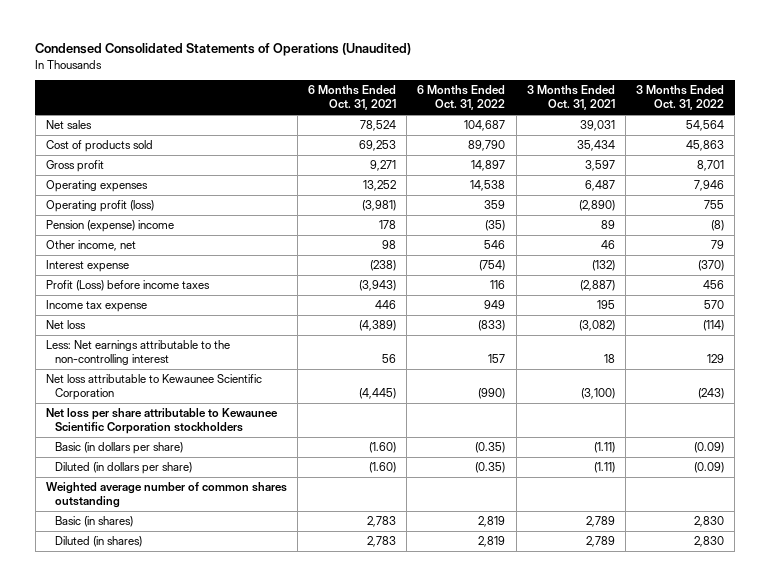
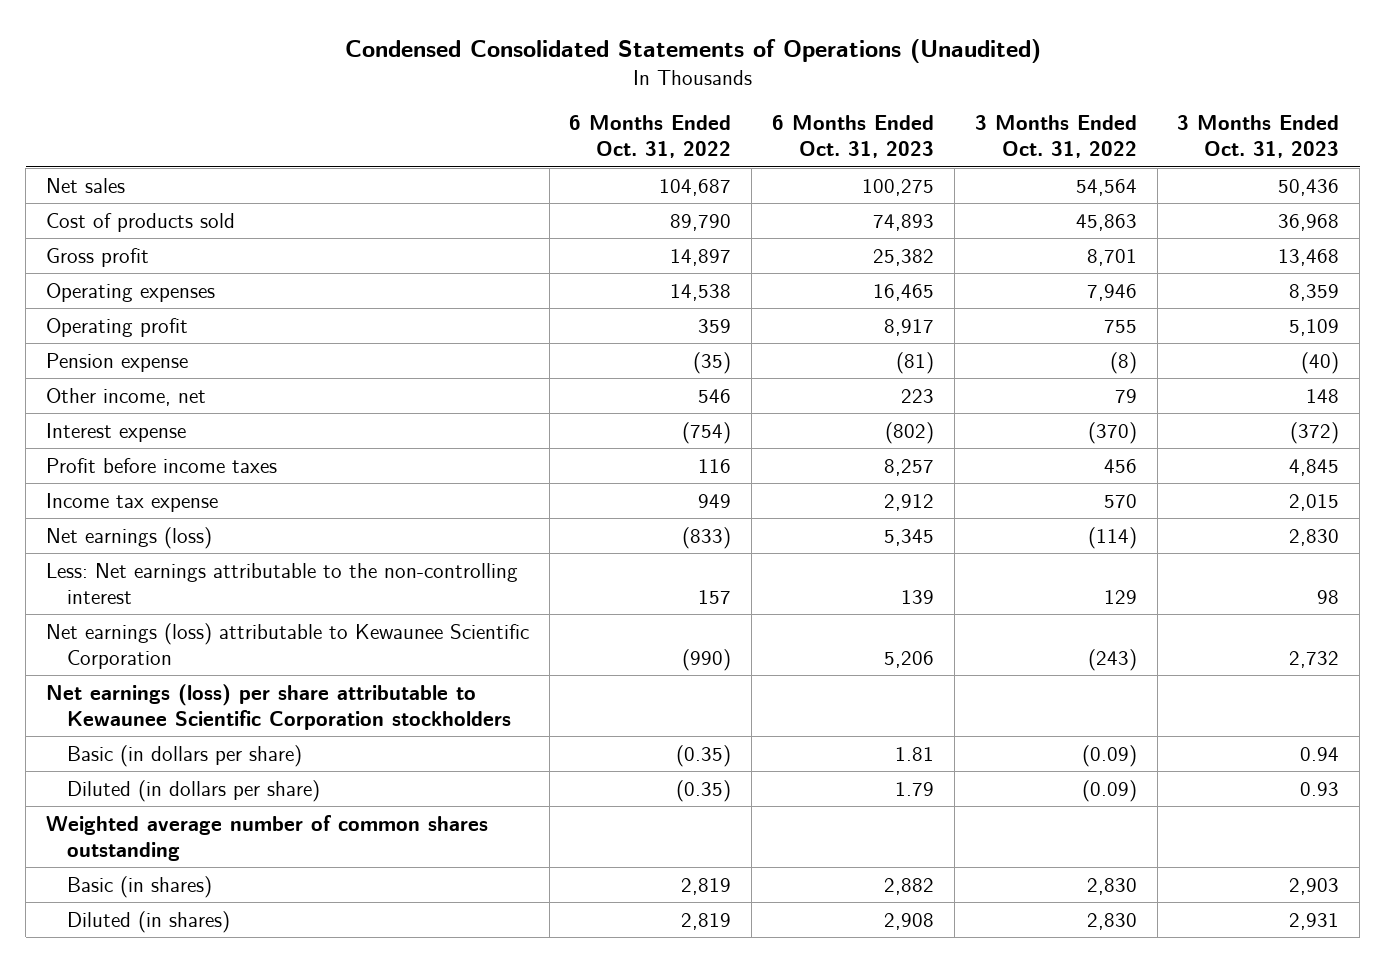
- | 6 Months Ended Oct. 31, 2021 | 6 Months Ended Oct. 31, 2022 | 3 Months Ended Oct. 31, 2021 | 3 Months Ended Oct. 31, 2022
+ | 6 Months Ended Oct. 31, 2022 | 6 Months Ended Oct. 31, 2023 | 3 Months Ended Oct. 31, 2022 | 3 Months Ended Oct. 31, 2023
- Operating profit (loss) | (3,981) | 359 | (2,890) | 755
- Pension (expense) income | 178 | (35) | 89 | (8)
+ Operating profit | 359 | 8,917 | 755 | 5,109
+ Pension expense | (35) | (81) | (8) | (40)
- Profit (Loss) before income taxes | (3,943) | 116 | (2,887) | 456
+ Profit before income taxes | 116 | 8,257 | 456 | 4,845
- Net loss | (4,389) | (833) | (3,082) | (114)
+ Net earnings (loss) | (833) | 5,345 | (114) | 2,830
- Net loss attributable to Kewaunee Scientific Corporation | (4,445) | (990) | (3,100) | (243)
- Net loss per share attributable to Kewaunee Scientific Corporation stockholders
+ Net earnings (loss) attributable to Kewaunee Scientific Corporation | (990) | 5,206 | (243) | 2,732
+ Net earnings (loss) per share attributable to Kewaunee Scientific Corporation stockholders

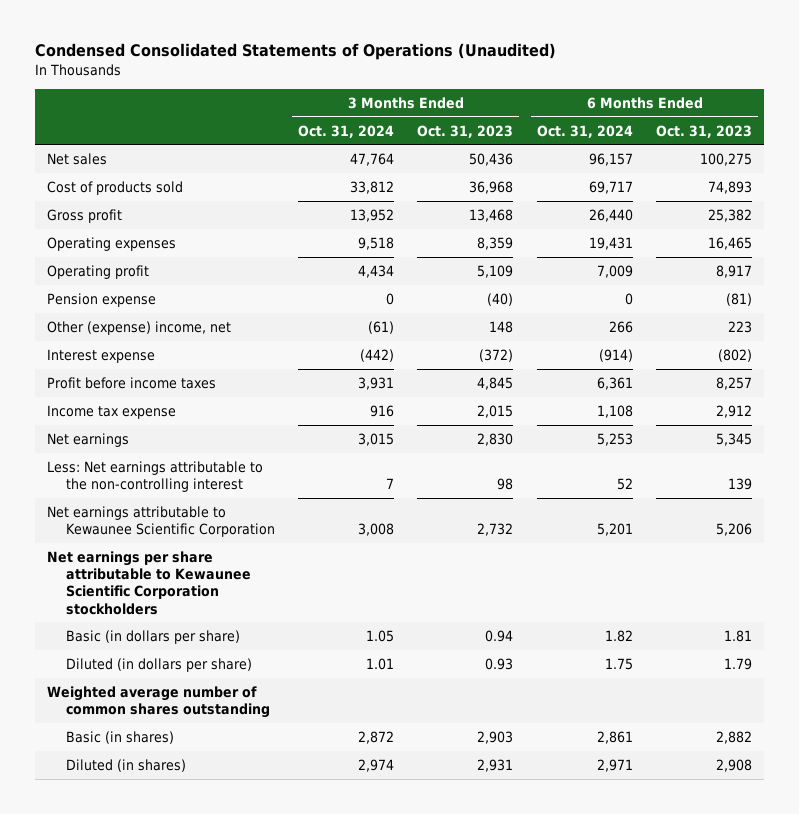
- | 6 Months Ended Oct. 31, 2022 | 6 Months Ended Oct. 31, 2023 | 3 Months Ended Oct. 31, 2022 | 3 Months Ended Oct. 31, 2023
+ | 3 Months Ended Oct. 31, 2024 | 3 Months Ended Oct. 31, 2023 | 6 Months Ended Oct. 31, 2024 | 6 Months Ended Oct. 31, 2023
- Other income, net | 546 | 223 | 79 | 148
+ Other (expense) income, net | (61) | 148 | 266 | 223
- Net earnings (loss) | (833) | 5,345 | (114) | 2,830
+ Net earnings | 3,015 | 2,830 | 5,253 | 5,345
- Net earnings (loss) attributable to Kewaunee Scientific Corporation | (990) | 5,206 | (243) | 2,732
- Net earnings (loss) per share attributable to Kewaunee Scientific Corporation stockholders
+ Net earnings attributable to Kewaunee Scientific Corporation | 3,008 | 2,732 | 5,201 | 5,206
+ Net earnings per share attributable to Kewaunee Scientific Corporation stockholders

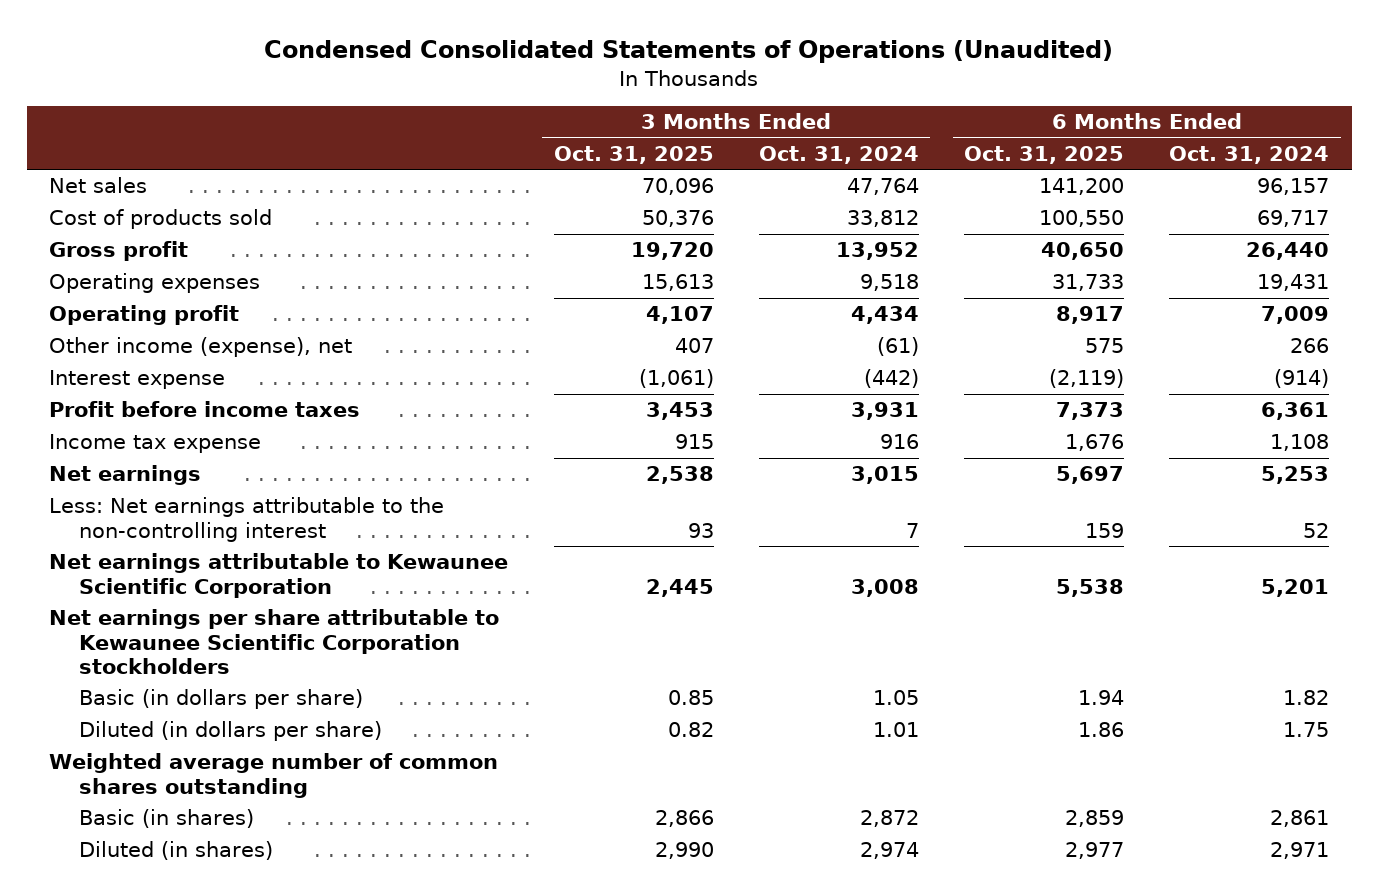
- | 3 Months Ended Oct. 31, 2024 | 3 Months Ended Oct. 31, 2023 | 6 Months Ended Oct. 31, 2024 | 6 Months Ended Oct. 31, 2023
+ | 3 Months Ended Oct. 31, 2025 | 3 Months Ended Oct. 31, 2024 | 6 Months Ended Oct. 31, 2025 | 6 Months Ended Oct. 31, 2024
- Pension expense | 0 | (40) | 0 | (81)
- Other (expense) income, net | (61) | 148 | 266 | 223
+ Other income (expense), net | 407 | (61) | 575 | 266

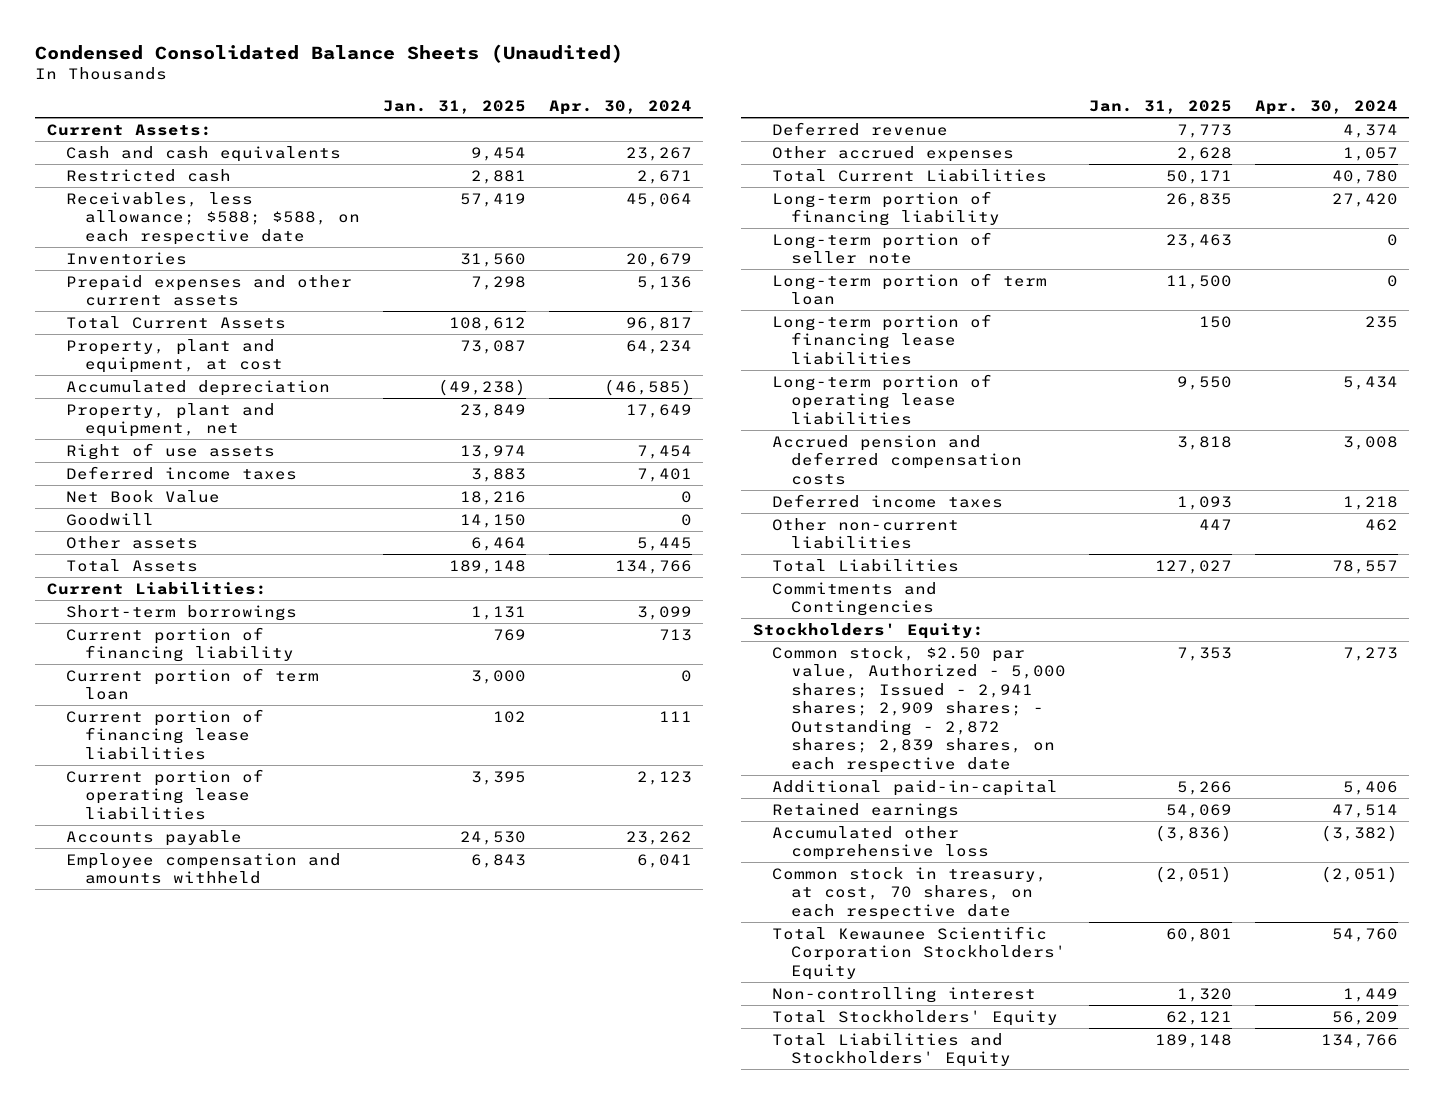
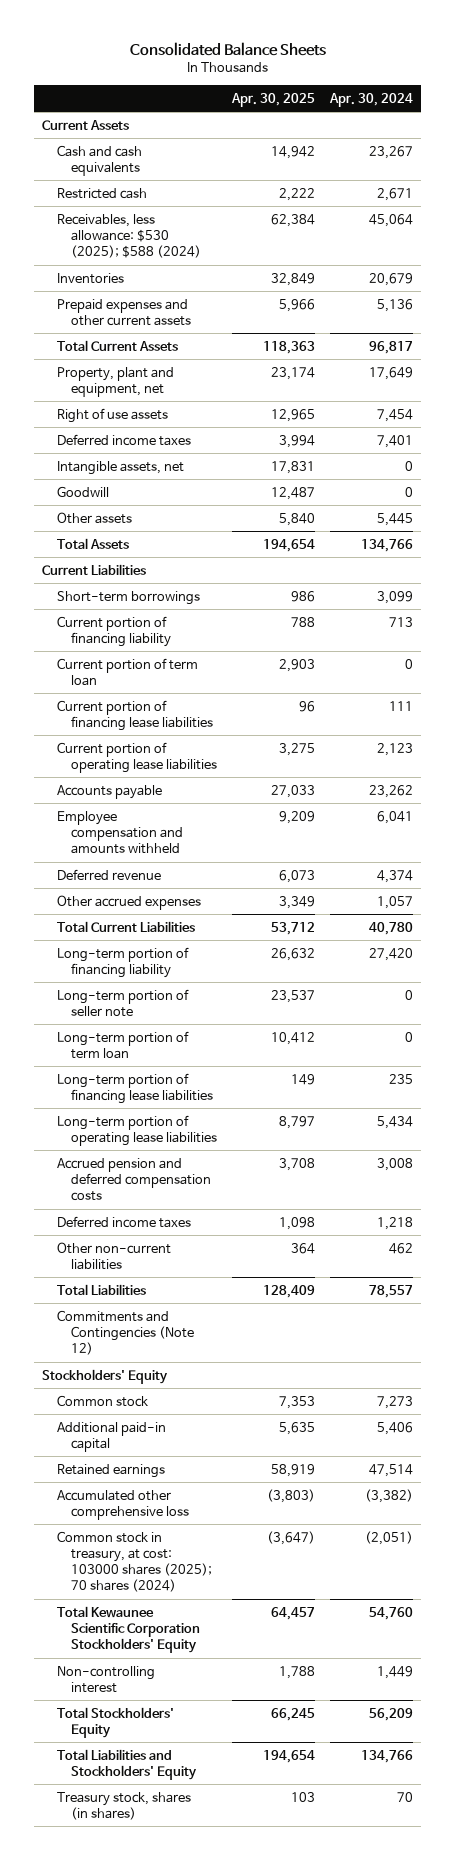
- Condensed Consolidated Balance Sheets (Unaudited)
+ Consolidated Balance Sheets
- | Jan. 31, 2025 | Apr. 30, 2024
+ | Apr. 30, 2025 | Apr. 30, 2024
- Current Assets:
+ Current Assets
- Receivables, less allowance; $588; $588, on each respective date | 57,419 | 45,064
+ Receivables, less allowance: $530 (2025); $588 (2024) | 62,384 | 45,064
- Property, plant and equipment, at cost | 73,087 | 64,234
- Accumulated depreciation | (49,238) | (46,585)
- Net Book Value | 18,216 | 0
+ Intangible assets, net | 17,831 | 0
- Current Liabilities:
+ Current Liabilities
- Commitments and Contingencies
- Stockholders' Equity:
- Common stock, $2.50 par value, Authorized - 5,000 shares; Issued - 2,941 shares; 2,909 shares; - Outstanding - 2,872 shares; 2,839 shares, on each respective date | 7,353 | 7,273
- Additional paid-in-capital | 5,266 | 5,406
+ Commitments and Contingencies (Note 12)
+ Stockholders' Equity
+ Common stock | 7,353 | 7,273
+ Additional paid-in capital | 5,635 | 5,406
- Common stock in treasury, at cost, 70 shares, on each respective date | (2,051) | (2,051)
+ Common stock in treasury, at cost: 103000 shares (2025); 70 shares (2024) | (3,647) | (2,051)
+ Treasury stock, shares (in shares) | 103 | 70

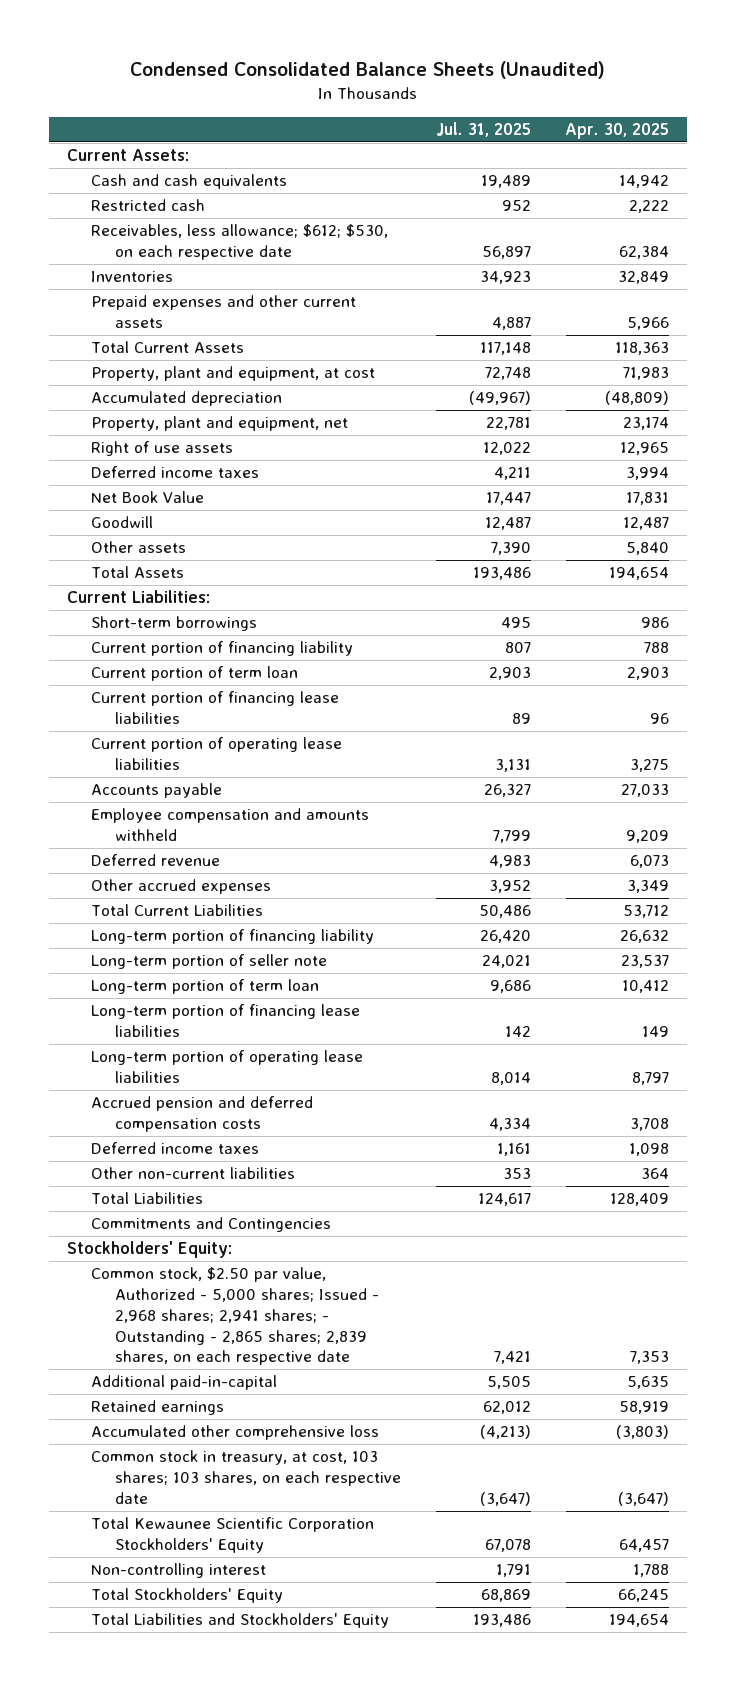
- Consolidated Balance Sheets
+ Condensed Consolidated Balance Sheets (Unaudited)
- | Apr. 30, 2025 | Apr. 30, 2024
+ | Jul. 31, 2025 | Apr. 30, 2025
- Current Assets
+ Current Assets:
- Receivables, less allowance: $530 (2025); $588 (2024) | 62,384 | 45,064
+ Receivables, less allowance; $612; $530, on each respective date | 56,897 | 62,384
+ Property, plant and equipment, at cost | 72,748 | 71,983
+ Accumulated depreciation | (49,967) | (48,809)
- Intangible assets, net | 17,831 | 0
+ Net Book Value | 17,447 | 17,831
- Current Liabilities
+ Current Liabilities:
- Commitments and Contingencies (Note 12)
- Stockholders' Equity
- Common stock | 7,353 | 7,273
- Additional paid-in capital | 5,635 | 5,406
+ Commitments and Contingencies
+ Stockholders' Equity:
+ Common stock, $2.50 par value, Authorized - 5,000 shares; Issued - 2,968 shares; 2,941 shares; - Outstanding - 2,865 shares; 2,839 shares, on each respective date | 7,421 | 7,353
+ Additional paid-in-capital | 5,505 | 5,635
- Common stock in treasury, at cost: 103000 shares (2025); 70 shares (2024) | (3,647) | (2,051)
+ Common stock in treasury, at cost, 103 shares; 103 shares, on each respective date | (3,647) | (3,647)
- Treasury stock, shares (in shares) | 103 | 70

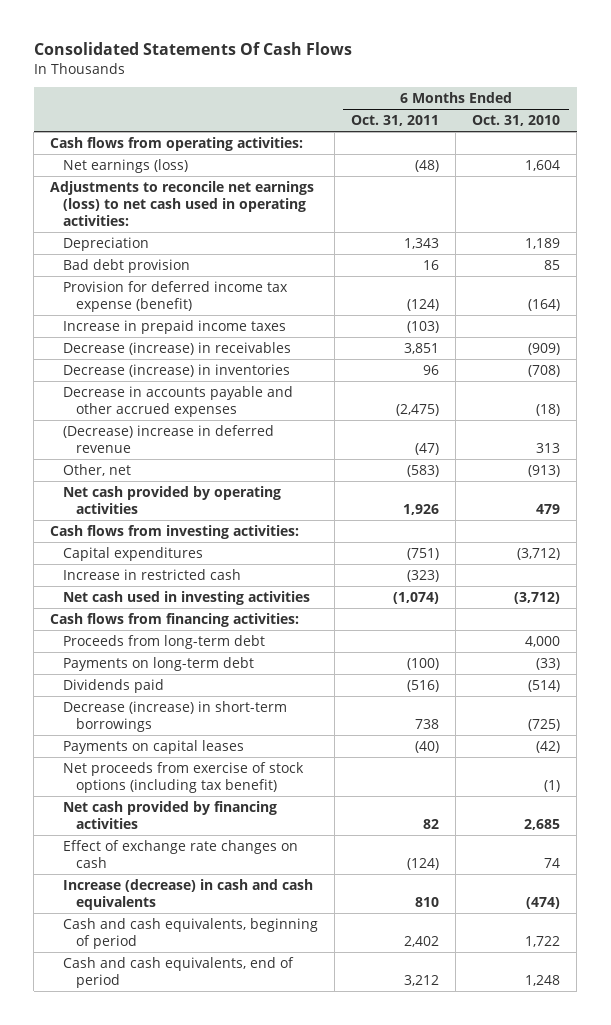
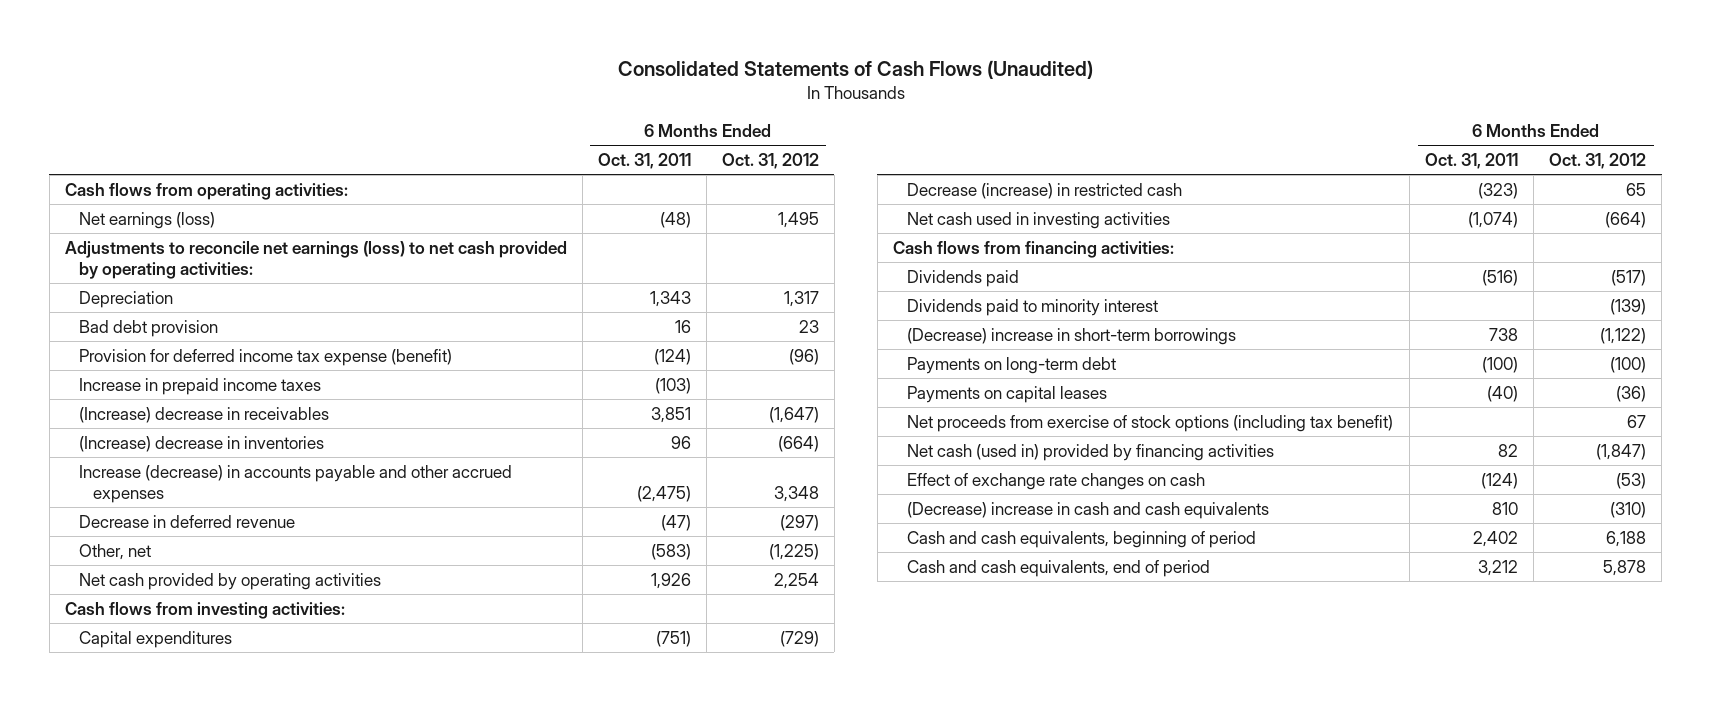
- Consolidated Statements Of Cash Flows
+ Consolidated Statements of Cash Flows (Unaudited)
- | 6 Months Ended Oct. 31, 2011 | 6 Months Ended Oct. 31, 2010
+ | 6 Months Ended Oct. 31, 2011 | 6 Months Ended Oct. 31, 2012
- Adjustments to reconcile net earnings (loss) to net cash used in operating activities:
+ Adjustments to reconcile net earnings (loss) to net cash provided by operating activities:
- Decrease (increase) in receivables | 3,851 | (909)
- Decrease (increase) in inventories | 96 | (708)
- Decrease in accounts payable and other accrued expenses | (2,475) | (18)
- (Decrease) increase in deferred revenue | (47) | 313
+ (Increase) decrease in receivables | 3,851 | (1,647)
+ (Increase) decrease in inventories | 96 | (664)
+ Increase (decrease) in accounts payable and other accrued expenses | (2,475) | 3,348
+ Decrease in deferred revenue | (47) | (297)
- Increase in restricted cash | (323) |
+ Decrease (increase) in restricted cash | (323) | 65
- Proceeds from long-term debt | | 4,000
- Decrease (increase) in short-term borrowings | 738 | (725)
+ Dividends paid to minority interest | | (139)
+ (Decrease) increase in short-term borrowings | 738 | (1,122)
moved down: Payments on long-term debt | (100) | (100)
- Net cash provided by financing activities | 82 | 2,685
+ Net cash (used in) provided by financing activities | 82 | (1,847)
- Increase (decrease) in cash and cash equivalents | 810 | (474)
+ (Decrease) increase in cash and cash equivalents | 810 | (310)

